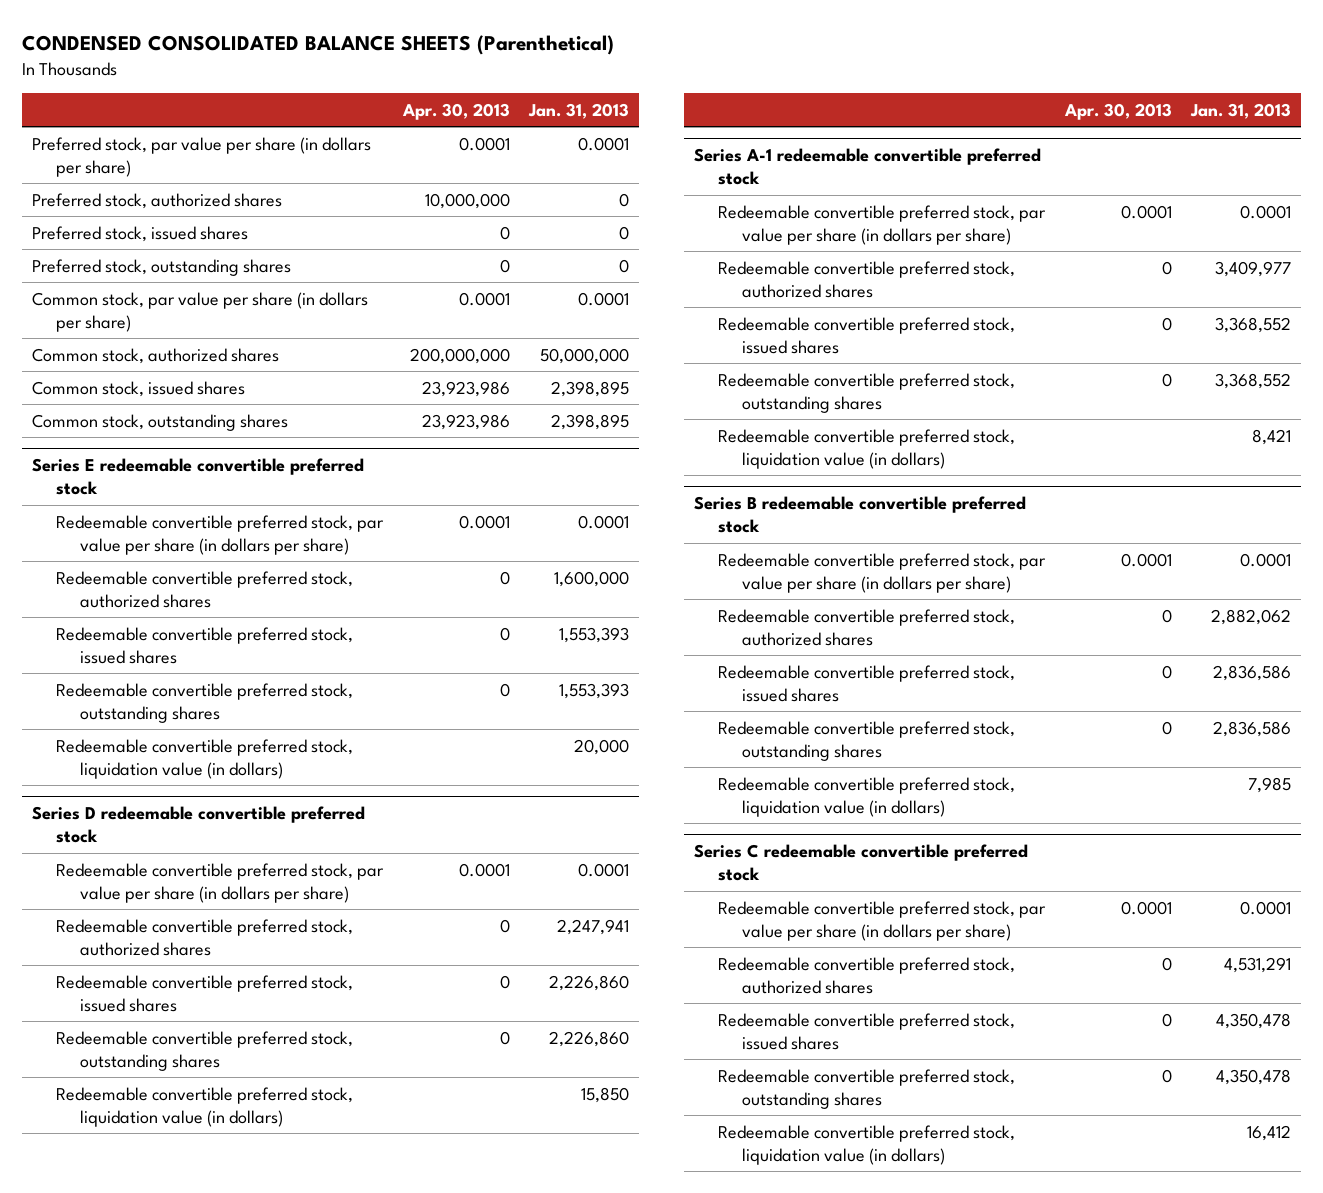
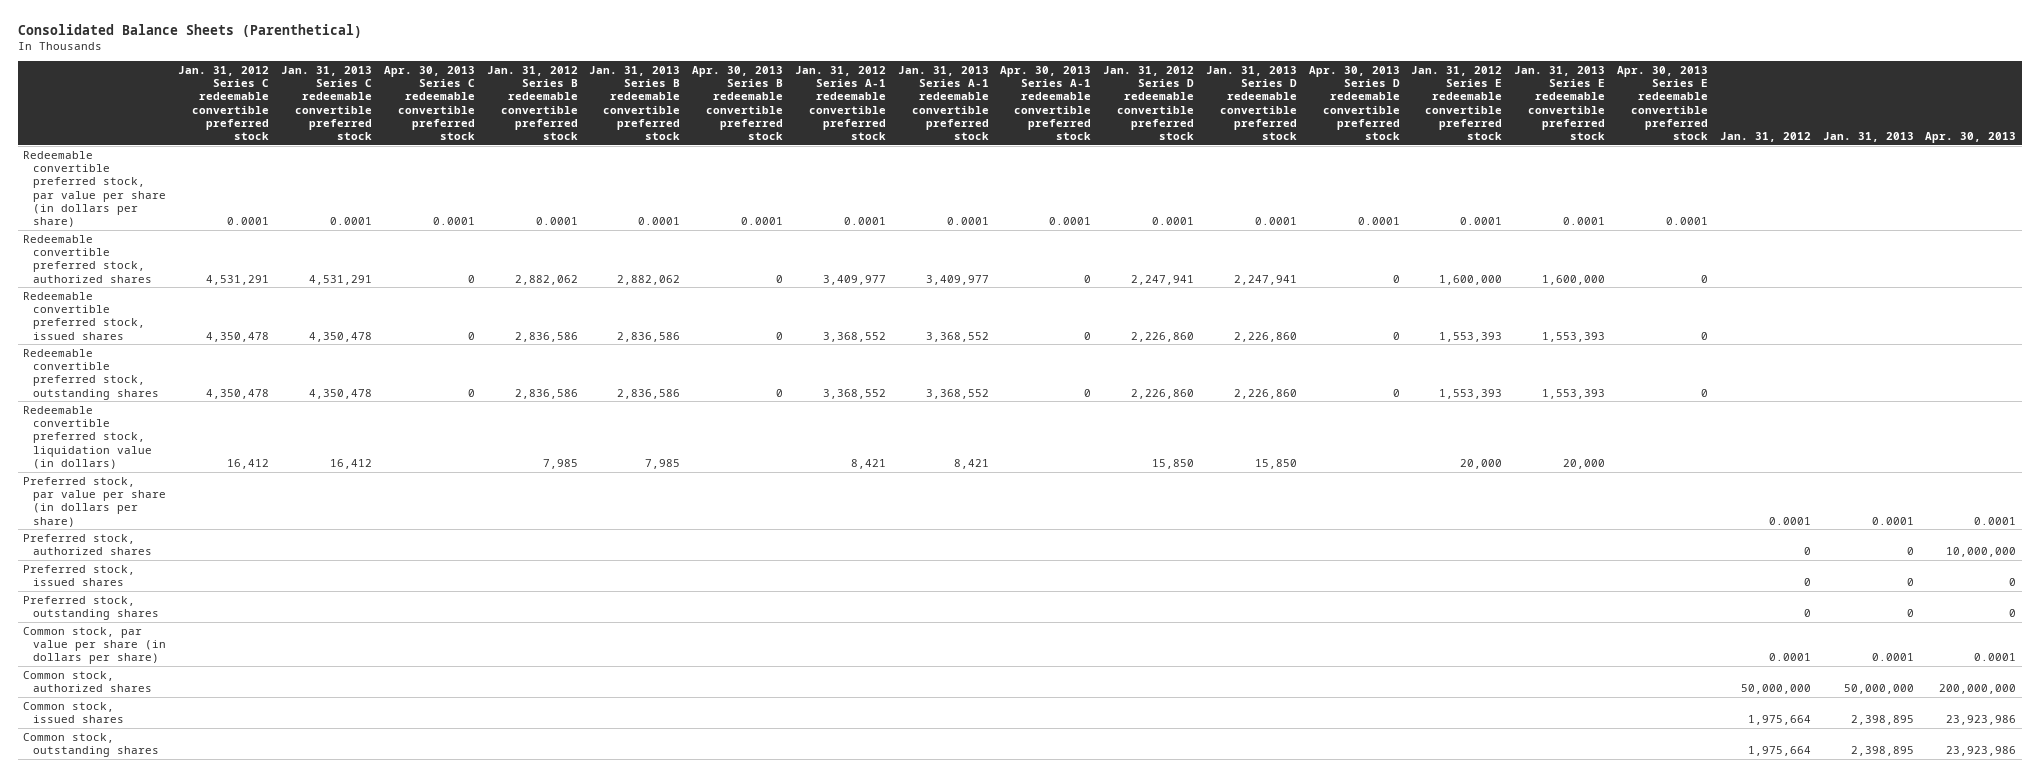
- CONDENSED CONSOLIDATED BALANCE SHEETS (Parenthetical)
+ Consolidated Balance Sheets (Parenthetical)
- | Apr. 30, 2013 | Jan. 31, 2013
+ | Jan. 31, 2012 Series C redeemable convertible preferred stock | Jan. 31, 2013 Series C redeemable convertible preferred stock | Apr. 30, 2013 Series C redeemable convertible preferred stock | Jan. 31, 2012 Series B redeemable convertible preferred stock | Jan. 31, 2013 Series B redeemable convertible preferred stock | Apr. 30, 2013 Series B redeemable convertible preferred stock | Jan. 31, 2012 Series A-1 redeemable convertible preferred stock | Jan. 31, 2013 Series A-1 redeemable convertible preferred stock | Apr. 30, 2013 Series A-1 redeemable convertible preferred stock | Jan. 31, 2012 Series D redeemable convertible preferred stock | Jan. 31, 2013 Series D redeemable convertible preferred stock | Apr. 30, 2013 Series D redeemable convertible preferred stock | Jan. 31, 2012 Series E redeemable convertible preferred stock | Jan. 31, 2013 Series E redeemable convertible preferred stock | Apr. 30, 2013 Series E redeemable convertible preferred stock | Jan. 31, 2012 | Jan. 31, 2013 | Apr. 30, 2013
+ Redeemable convertible preferred stock, par value per share (in dollars per share) | 0.0001 | 0.0001 | 0.0001 | 0.0001 | 0.0001 | 0.0001 | 0.0001 | 0.0001 | 0.0001 | 0.0001 | 0.0001 | 0.0001 | 0.0001 | 0.0001 | 0.0001 | | |
+ Redeemable convertible preferred stock, authorized shares | 4,531,291 | 4,531,291 | 0 | 2,882,062 | 2,882,062 | 0 | 3,409,977 | 3,409,977 | 0 | 2,247,941 | 2,247,941 | 0 | 1,600,000 | 1,600,000 | 0 | | |
+ Redeemable convertible preferred stock, issued shares | 4,350,478 | 4,350,478 | 0 | 2,836,586 | 2,836,586 | 0 | 3,368,552 | 3,368,552 | 0 | 2,226,860 | 2,226,860 | 0 | 1,553,393 | 1,553,393 | 0 | | |
+ Redeemable convertible preferred stock, outstanding shares | 4,350,478 | 4,350,478 | 0 | 2,836,586 | 2,836,586 | 0 | 3,368,552 | 3,368,552 | 0 | 2,226,860 | 2,226,860 | 0 | 1,553,393 | 1,553,393 | 0 | | |
+ Redeemable convertible preferred stock, liquidation value (in dollars) | 16,412 | 16,412 | | 7,985 | 7,985 | | 8,421 | 8,421 | | 15,850 | 15,850 | | 20,000 | 20,000 | | | |
- Series E redeemable convertible preferred stock
- Redeemable convertible preferred stock, par value per share (in dollars per share) | 0.0001 | 0.0001
- Redeemable convertible preferred stock, authorized shares | 0 | 1,600,000
- Redeemable convertible preferred stock, issued shares | 0 | 1,553,393
- Redeemable convertible preferred stock, outstanding shares | 0 | 1,553,393
- Redeemable convertible preferred stock, liquidation value (in dollars) | | 20,000
- Series D redeemable convertible preferred stock
- Redeemable convertible preferred stock, par value per share (in dollars per share) | 0.0001 | 0.0001
- Redeemable convertible preferred stock, authorized shares | 0 | 2,247,941
- Redeemable convertible preferred stock, issued shares | 0 | 2,226,860
- Redeemable convertible preferred stock, outstanding shares | 0 | 2,226,860
- Redeemable convertible preferred stock, liquidation value (in dollars) | | 15,850
- Series A-1 redeemable convertible preferred stock
- Redeemable convertible preferred stock, par value per share (in dollars per share) | 0.0001 | 0.0001
- Redeemable convertible preferred stock, authorized shares | 0 | 3,409,977
- Redeemable convertible preferred stock, issued shares | 0 | 3,368,552
- Redeemable convertible preferred stock, outstanding shares | 0 | 3,368,552
- Redeemable convertible preferred stock, liquidation value (in dollars) | | 8,421
- Series B redeemable convertible preferred stock
- Redeemable convertible preferred stock, par value per share (in dollars per share) | 0.0001 | 0.0001
- Redeemable convertible preferred stock, authorized shares | 0 | 2,882,062
- Redeemable convertible preferred stock, issued shares | 0 | 2,836,586
- Redeemable convertible preferred stock, outstanding shares | 0 | 2,836,586
- Redeemable convertible preferred stock, liquidation value (in dollars) | | 7,985
- Series C redeemable convertible preferred stock
- Redeemable convertible preferred stock, par value per share (in dollars per share) | 0.0001 | 0.0001
- Redeemable convertible preferred stock, authorized shares | 0 | 4,531,291
- Redeemable convertible preferred stock, issued shares | 0 | 4,350,478
- Redeemable convertible preferred stock, outstanding shares | 0 | 4,350,478
- Redeemable convertible preferred stock, liquidation value (in dollars) | | 16,412

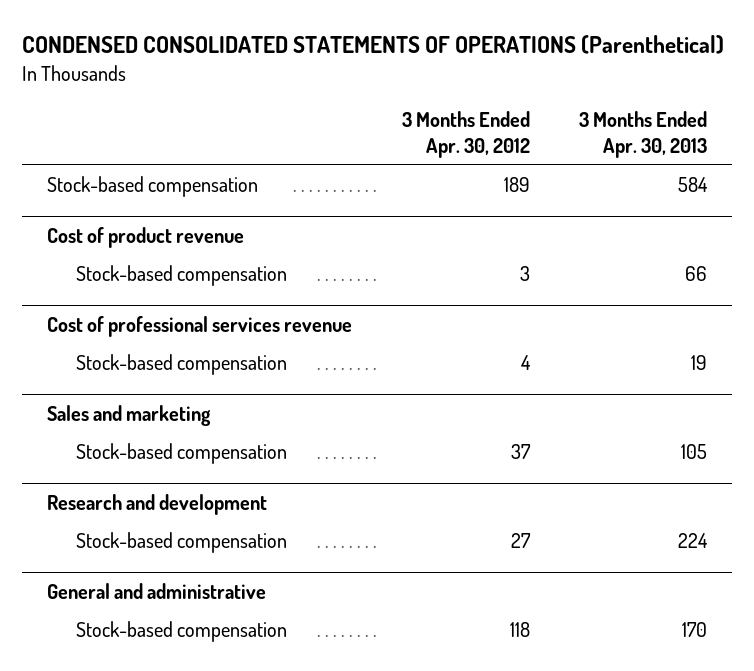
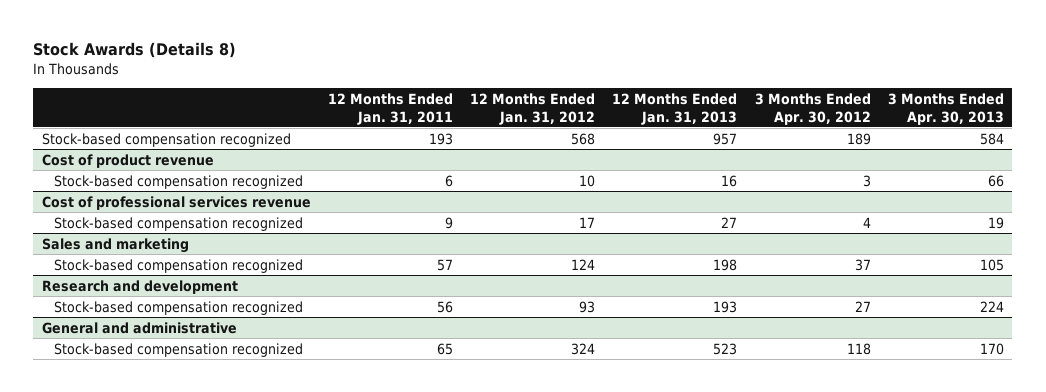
- CONDENSED CONSOLIDATED STATEMENTS OF OPERATIONS (Parenthetical)
+ Stock Awards (Details 8)
- | 3 Months Ended Apr. 30, 2012 | 3 Months Ended Apr. 30, 2013
+ | 12 Months Ended Jan. 31, 2011 | 12 Months Ended Jan. 31, 2012 | 12 Months Ended Jan. 31, 2013 | 3 Months Ended Apr. 30, 2012 | 3 Months Ended Apr. 30, 2013
- Stock-based compensation | 189 | 584
+ Stock-based compensation recognized | 193 | 568 | 957 | 189 | 584
@ Cost of product revenue
- Stock-based compensation | 3 | 66
+ Stock-based compensation recognized | 6 | 10 | 16 | 3 | 66
@ Cost of professional services revenue
- Stock-based compensation | 4 | 19
+ Stock-based compensation recognized | 9 | 17 | 27 | 4 | 19
@ Sales and marketing
- Stock-based compensation | 37 | 105
+ Stock-based compensation recognized | 57 | 124 | 198 | 37 | 105
@ Research and development
- Stock-based compensation | 27 | 224
+ Stock-based compensation recognized | 56 | 93 | 193 | 27 | 224
@ General and administrative
- Stock-based compensation | 118 | 170
+ Stock-based compensation recognized | 65 | 324 | 523 | 118 | 170

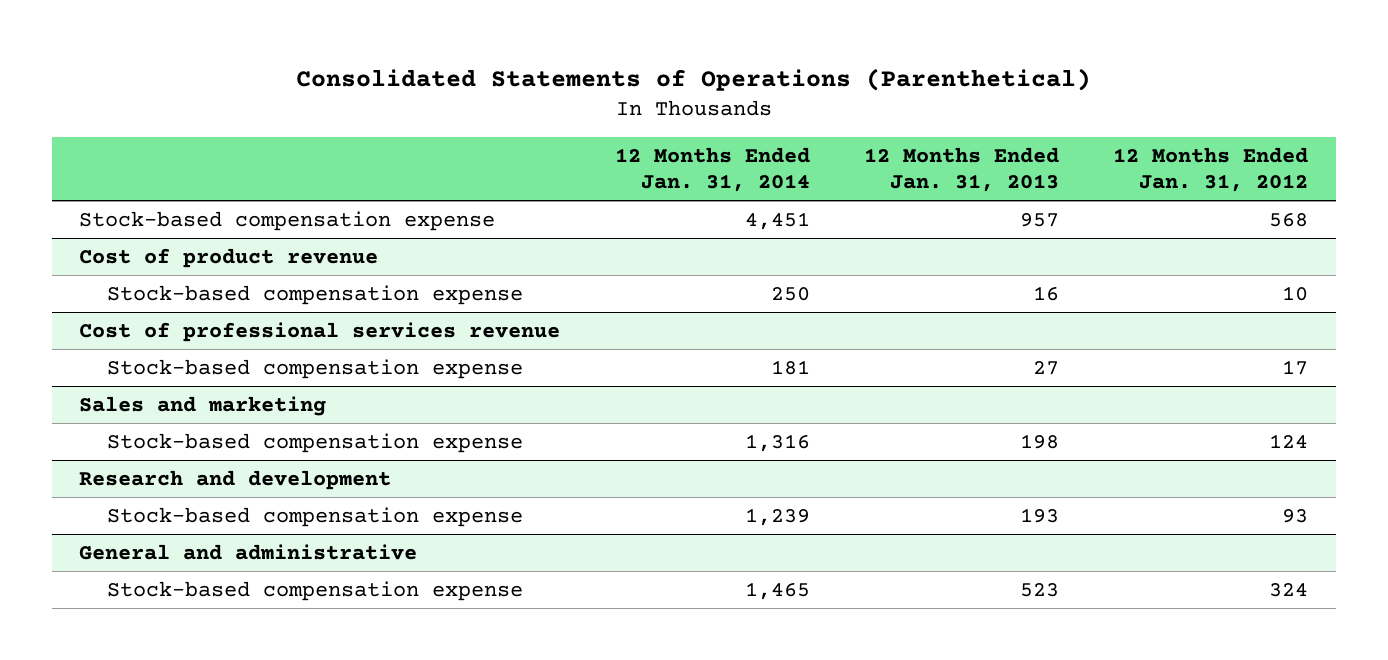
- Stock Awards (Details 8)
+ Consolidated Statements of Operations (Parenthetical)
- | 12 Months Ended Jan. 31, 2011 | 12 Months Ended Jan. 31, 2012 | 12 Months Ended Jan. 31, 2013 | 3 Months Ended Apr. 30, 2012 | 3 Months Ended Apr. 30, 2013
+ | 12 Months Ended Jan. 31, 2014 | 12 Months Ended Jan. 31, 2013 | 12 Months Ended Jan. 31, 2012
- Stock-based compensation recognized | 193 | 568 | 957 | 189 | 584
+ Stock-based compensation expense | 4,451 | 957 | 568
@ Cost of product revenue
- Stock-based compensation recognized | 6 | 10 | 16 | 3 | 66
+ Stock-based compensation expense | 250 | 16 | 10
@ Cost of professional services revenue
- Stock-based compensation recognized | 9 | 17 | 27 | 4 | 19
+ Stock-based compensation expense | 181 | 27 | 17
@ Sales and marketing
- Stock-based compensation recognized | 57 | 124 | 198 | 37 | 105
+ Stock-based compensation expense | 1,316 | 198 | 124
@ Research and development
- Stock-based compensation recognized | 56 | 93 | 193 | 27 | 224
+ Stock-based compensation expense | 1,239 | 193 | 93
@ General and administrative
- Stock-based compensation recognized | 65 | 324 | 523 | 118 | 170
+ Stock-based compensation expense | 1,465 | 523 | 324

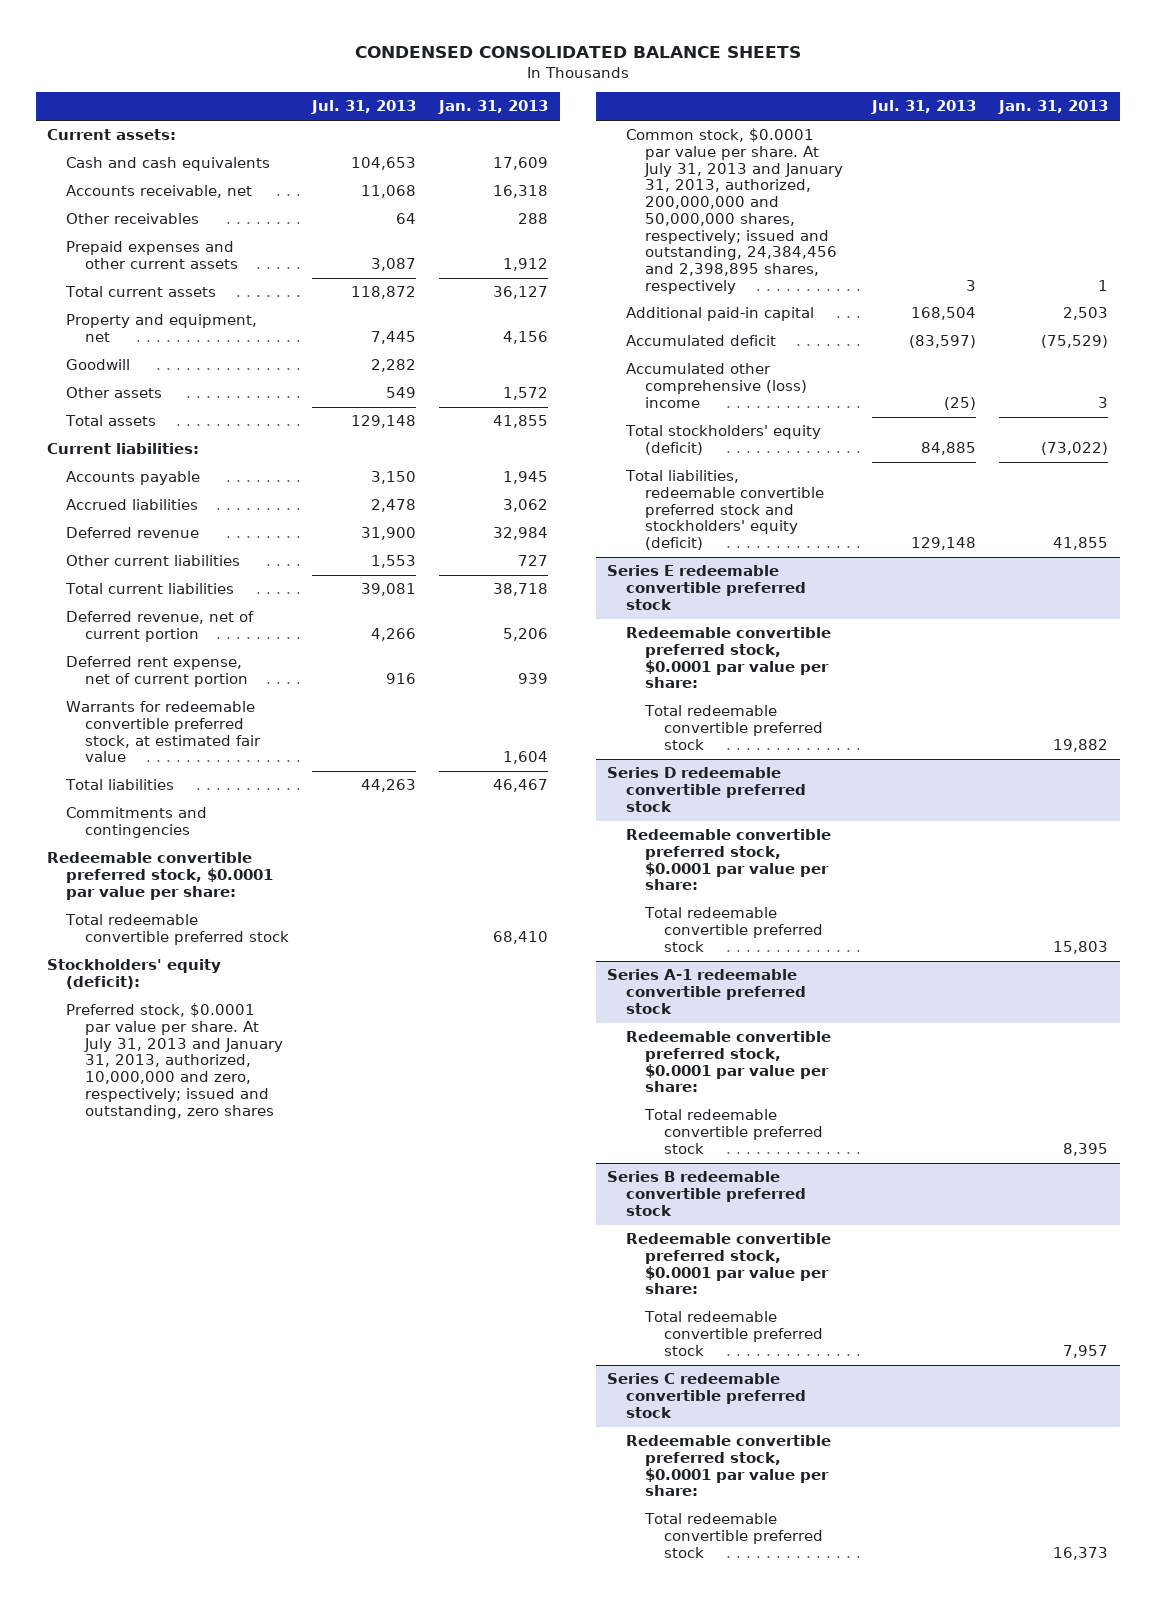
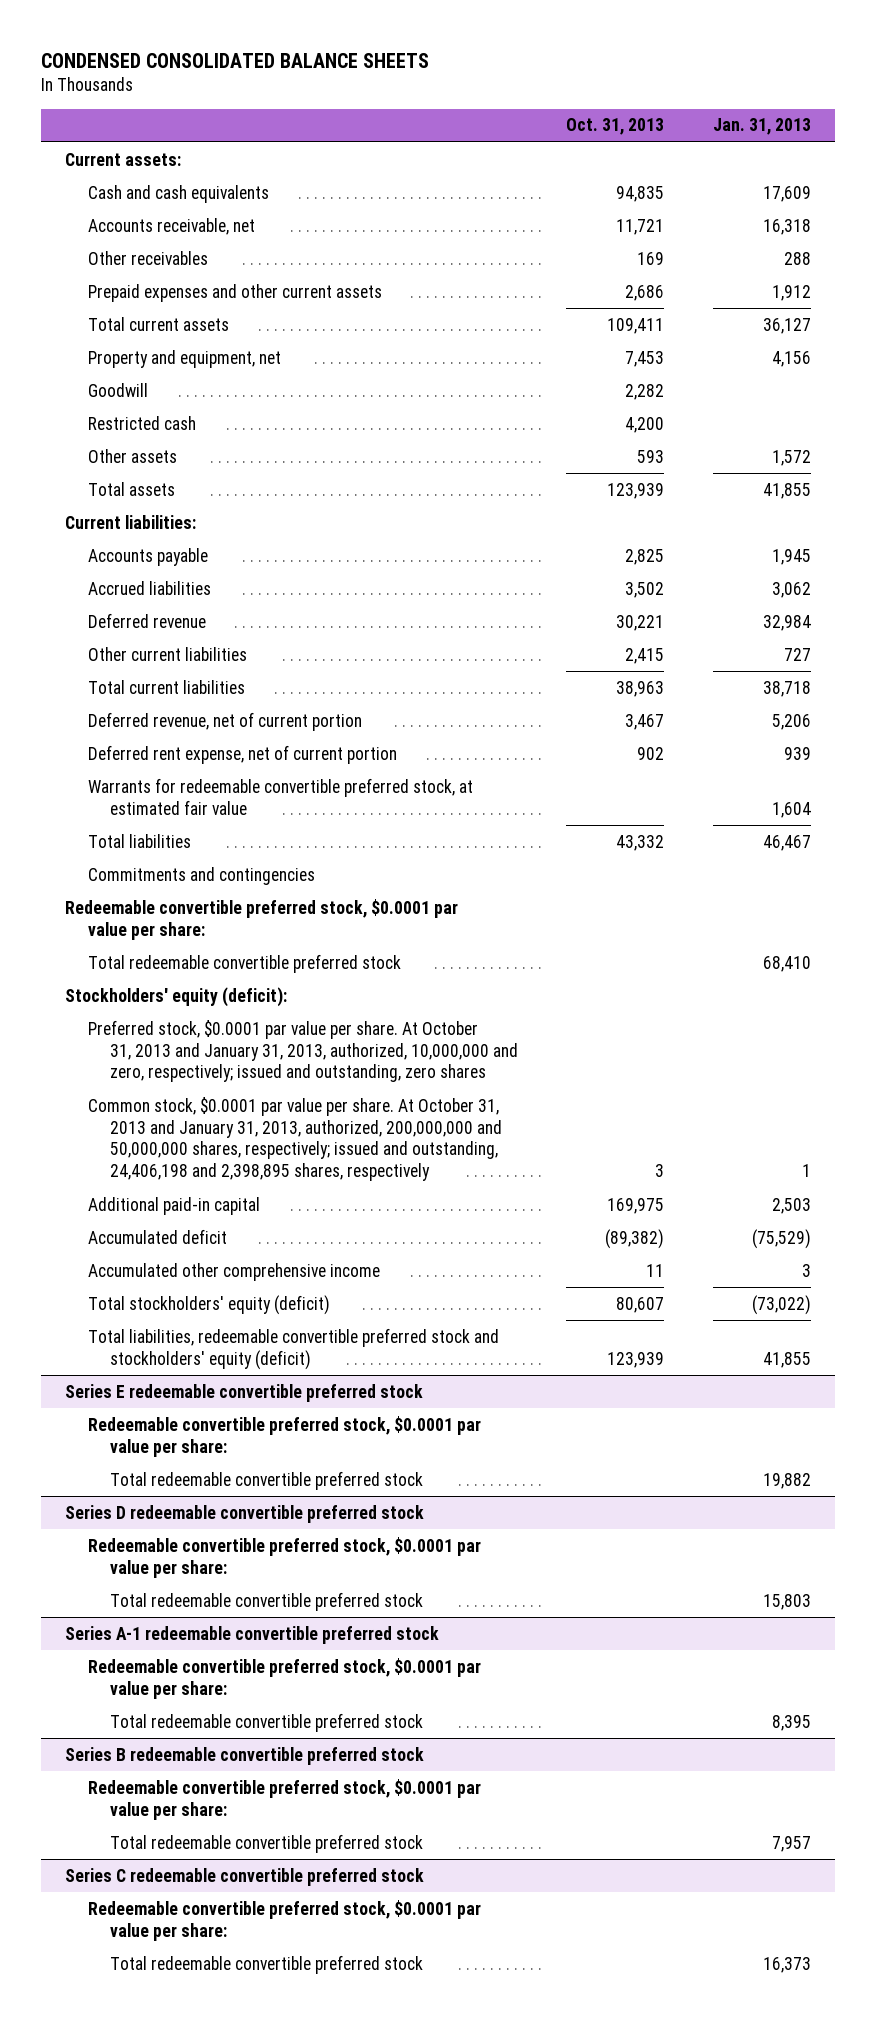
- | Jul. 31, 2013 | Jan. 31, 2013
+ | Oct. 31, 2013 | Jan. 31, 2013
+ Restricted cash | 4,200 |
- Preferred stock, $0.0001 par value per share. At July 31, 2013 and January 31, 2013, authorized, 10,000,000 and zero, respectively; issued and outstanding, zero shares
- Common stock, $0.0001 par value per share. At July 31, 2013 and January 31, 2013, authorized, 200,000,000 and 50,000,000 shares, respectively; issued and outstanding, 24,384,456 and 2,398,895 shares, respectively | 3 | 1
+ Preferred stock, $0.0001 par value per share. At October 31, 2013 and January 31, 2013, authorized, 10,000,000 and zero, respectively; issued and outstanding, zero shares
+ Common stock, $0.0001 par value per share. At October 31, 2013 and January 31, 2013, authorized, 200,000,000 and 50,000,000 shares, respectively; issued and outstanding, 24,406,198 and 2,398,895 shares, respectively | 3 | 1
- Accumulated other comprehensive (loss) income | (25) | 3
+ Accumulated other comprehensive income | 11 | 3

